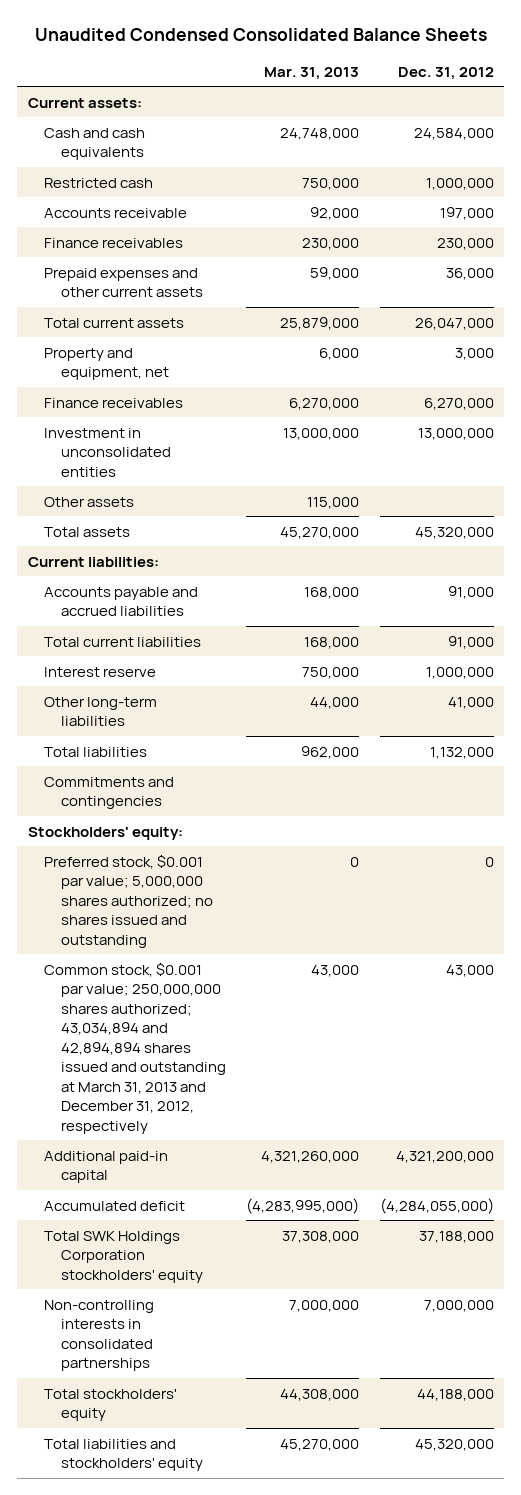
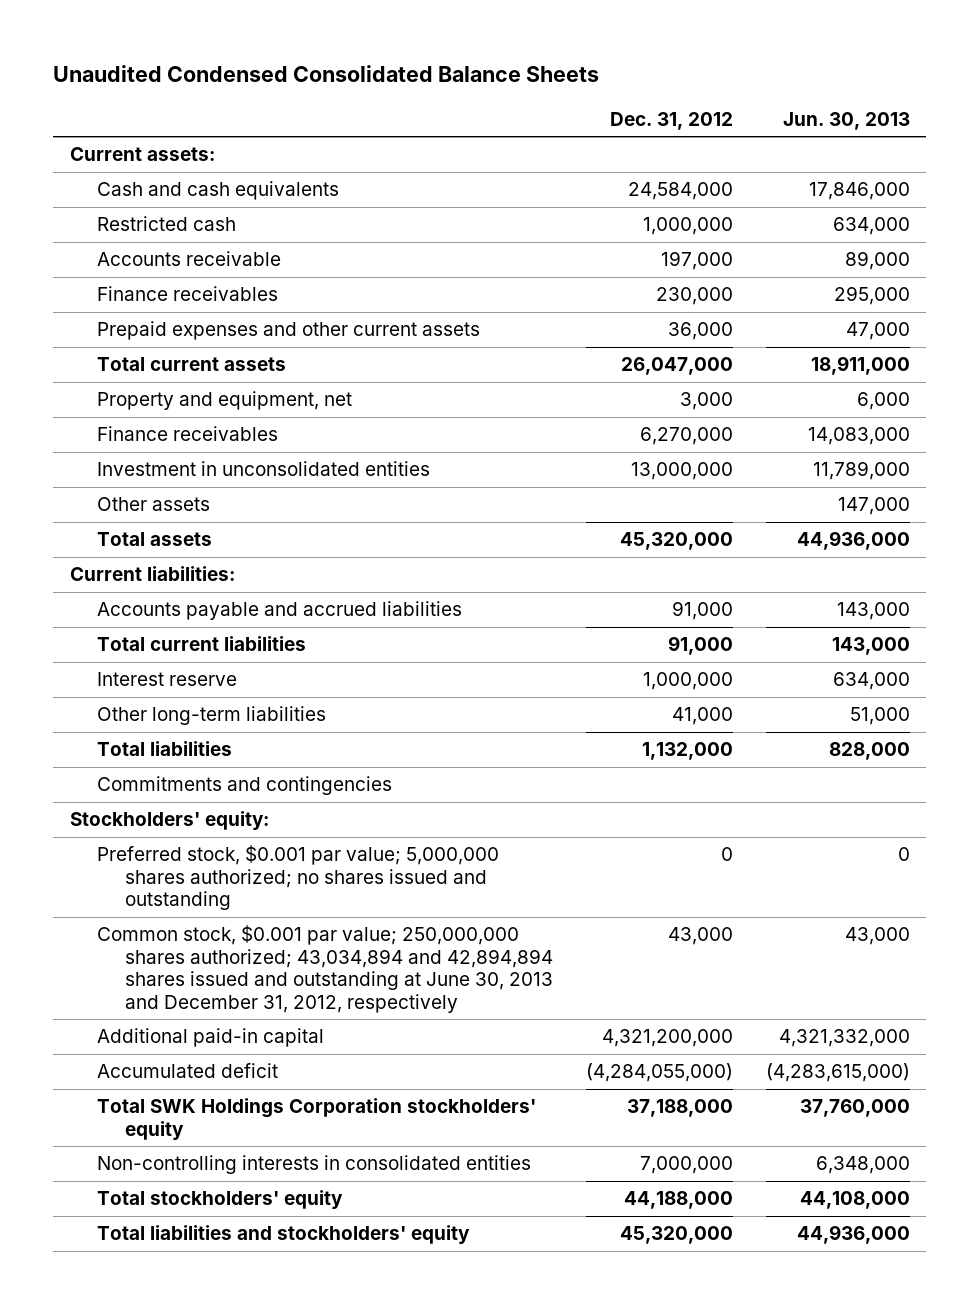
- | Mar. 31, 2013 | Dec. 31, 2012
+ | Dec. 31, 2012 | Jun. 30, 2013
- Common stock, $0.001 par value; 250,000,000 shares authorized; 43,034,894 and 42,894,894 shares issued and outstanding at March 31, 2013 and December 31, 2012, respectively | 43,000 | 43,000
+ Common stock, $0.001 par value; 250,000,000 shares authorized; 43,034,894 and 42,894,894 shares issued and outstanding at June 30, 2013 and December 31, 2012, respectively | 43,000 | 43,000
- Non-controlling interests in consolidated partnerships | 7,000,000 | 7,000,000
+ Non-controlling interests in consolidated entities | 7,000,000 | 6,348,000

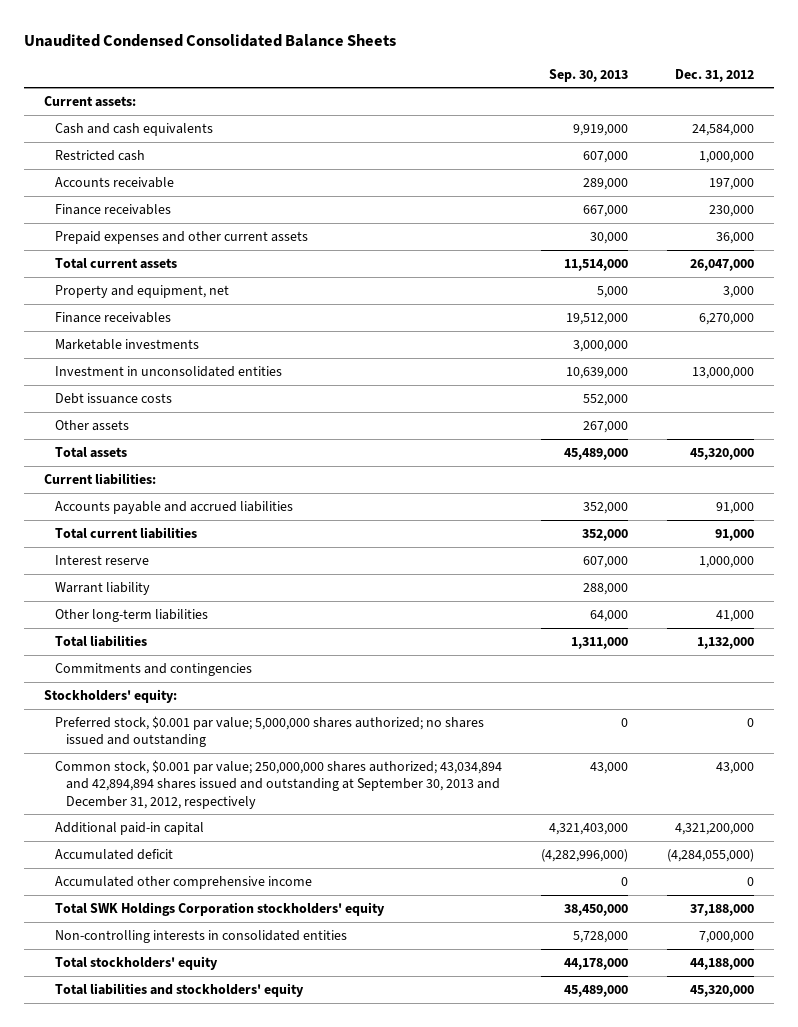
- | Dec. 31, 2012 | Jun. 30, 2013
+ | Sep. 30, 2013 | Dec. 31, 2012
+ Marketable investments | 3,000,000 |
+ Debt issuance costs | 552,000 |
+ Warrant liability | 288,000 |
- Common stock, $0.001 par value; 250,000,000 shares authorized; 43,034,894 and 42,894,894 shares issued and outstanding at June 30, 2013 and December 31, 2012, respectively | 43,000 | 43,000
+ Common stock, $0.001 par value; 250,000,000 shares authorized; 43,034,894 and 42,894,894 shares issued and outstanding at September 30, 2013 and December 31, 2012, respectively | 43,000 | 43,000
+ Accumulated other comprehensive income | 0 | 0

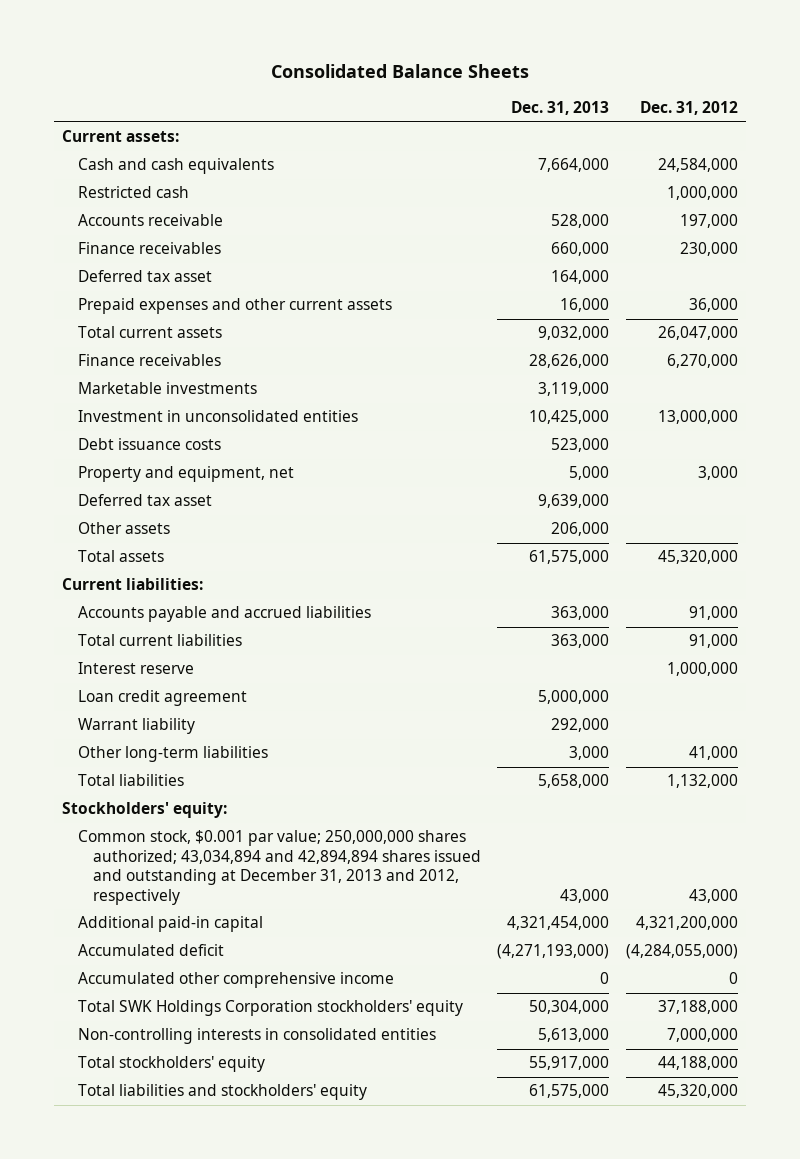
- Unaudited Condensed Consolidated Balance Sheets
+ Consolidated Balance Sheets
- | Sep. 30, 2013 | Dec. 31, 2012
+ | Dec. 31, 2013 | Dec. 31, 2012
+ Deferred tax asset | 164,000 |
moved down: Property and equipment, net | 5,000 | 3,000
+ Deferred tax asset | 9,639,000 |
+ Loan credit agreement | 5,000,000 |
- Commitments and contingencies
- Preferred stock, $0.001 par value; 5,000,000 shares authorized; no shares issued and outstanding | 0 | 0
- Common stock, $0.001 par value; 250,000,000 shares authorized; 43,034,894 and 42,894,894 shares issued and outstanding at September 30, 2013 and December 31, 2012, respectively | 43,000 | 43,000
+ Common stock, $0.001 par value; 250,000,000 shares authorized; 43,034,894 and 42,894,894 shares issued and outstanding at December 31, 2013 and 2012, respectively | 43,000 | 43,000

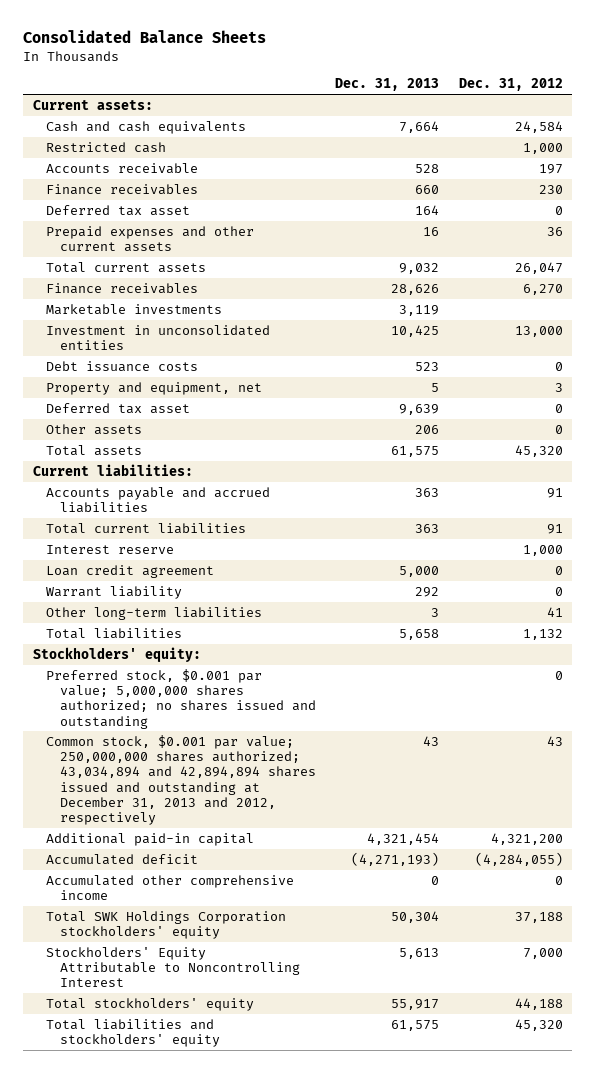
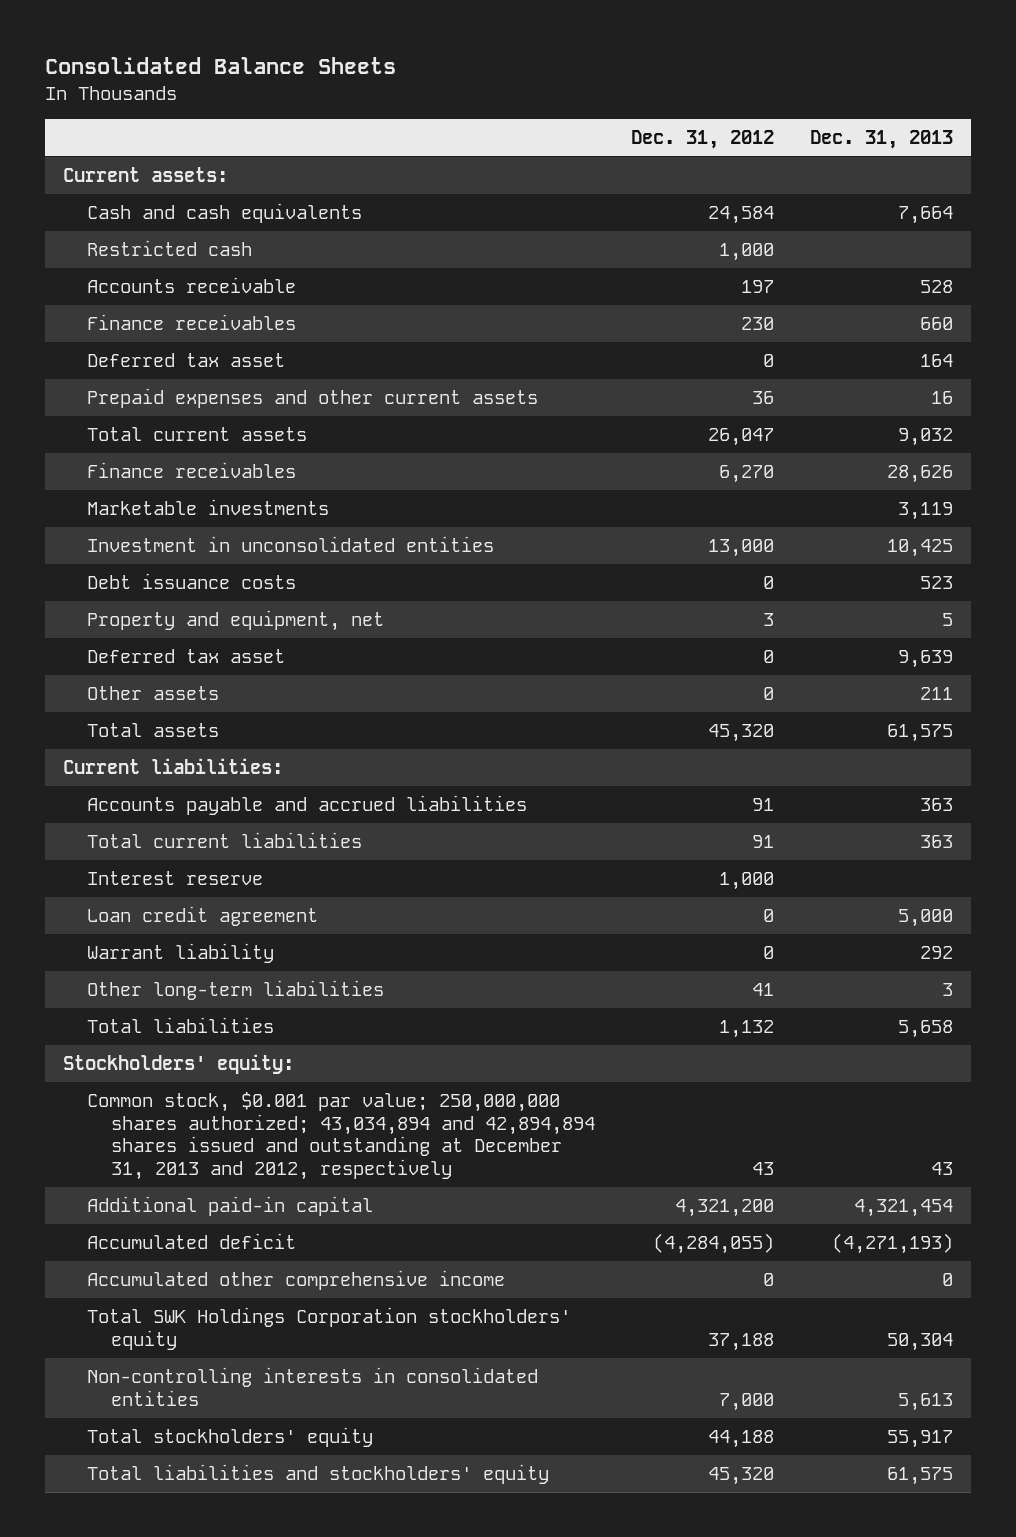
- | Dec. 31, 2013 | Dec. 31, 2012
+ | Dec. 31, 2012 | Dec. 31, 2013
- Other assets | 206 | 0
+ Other assets | 0 | 211
- Preferred stock, $0.001 par value; 5,000,000 shares authorized; no shares issued and outstanding | | 0
- Stockholders' Equity Attributable to Noncontrolling Interest | 5,613 | 7,000
+ Non-controlling interests in consolidated entities | 7,000 | 5,613

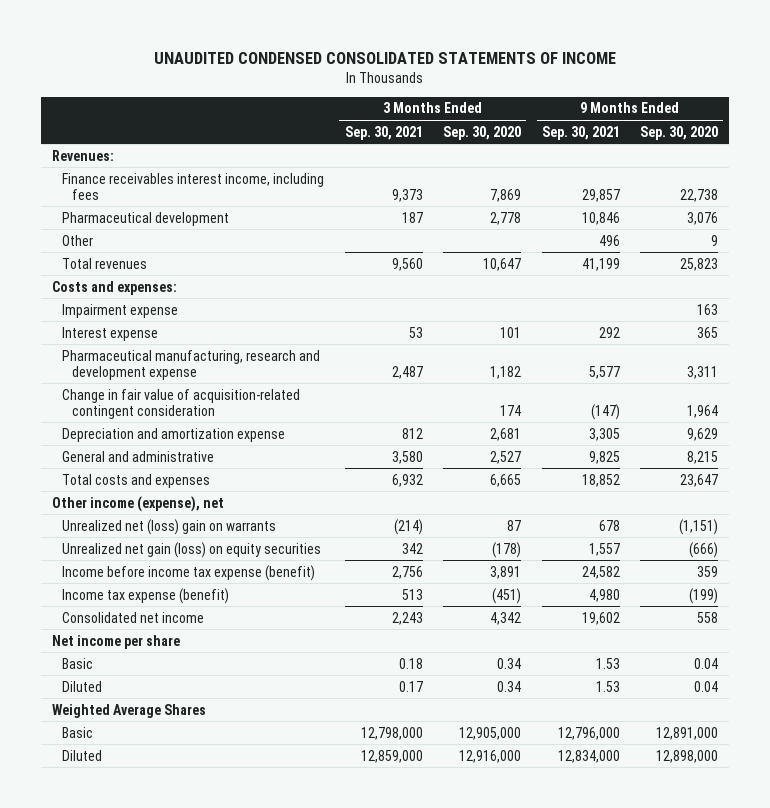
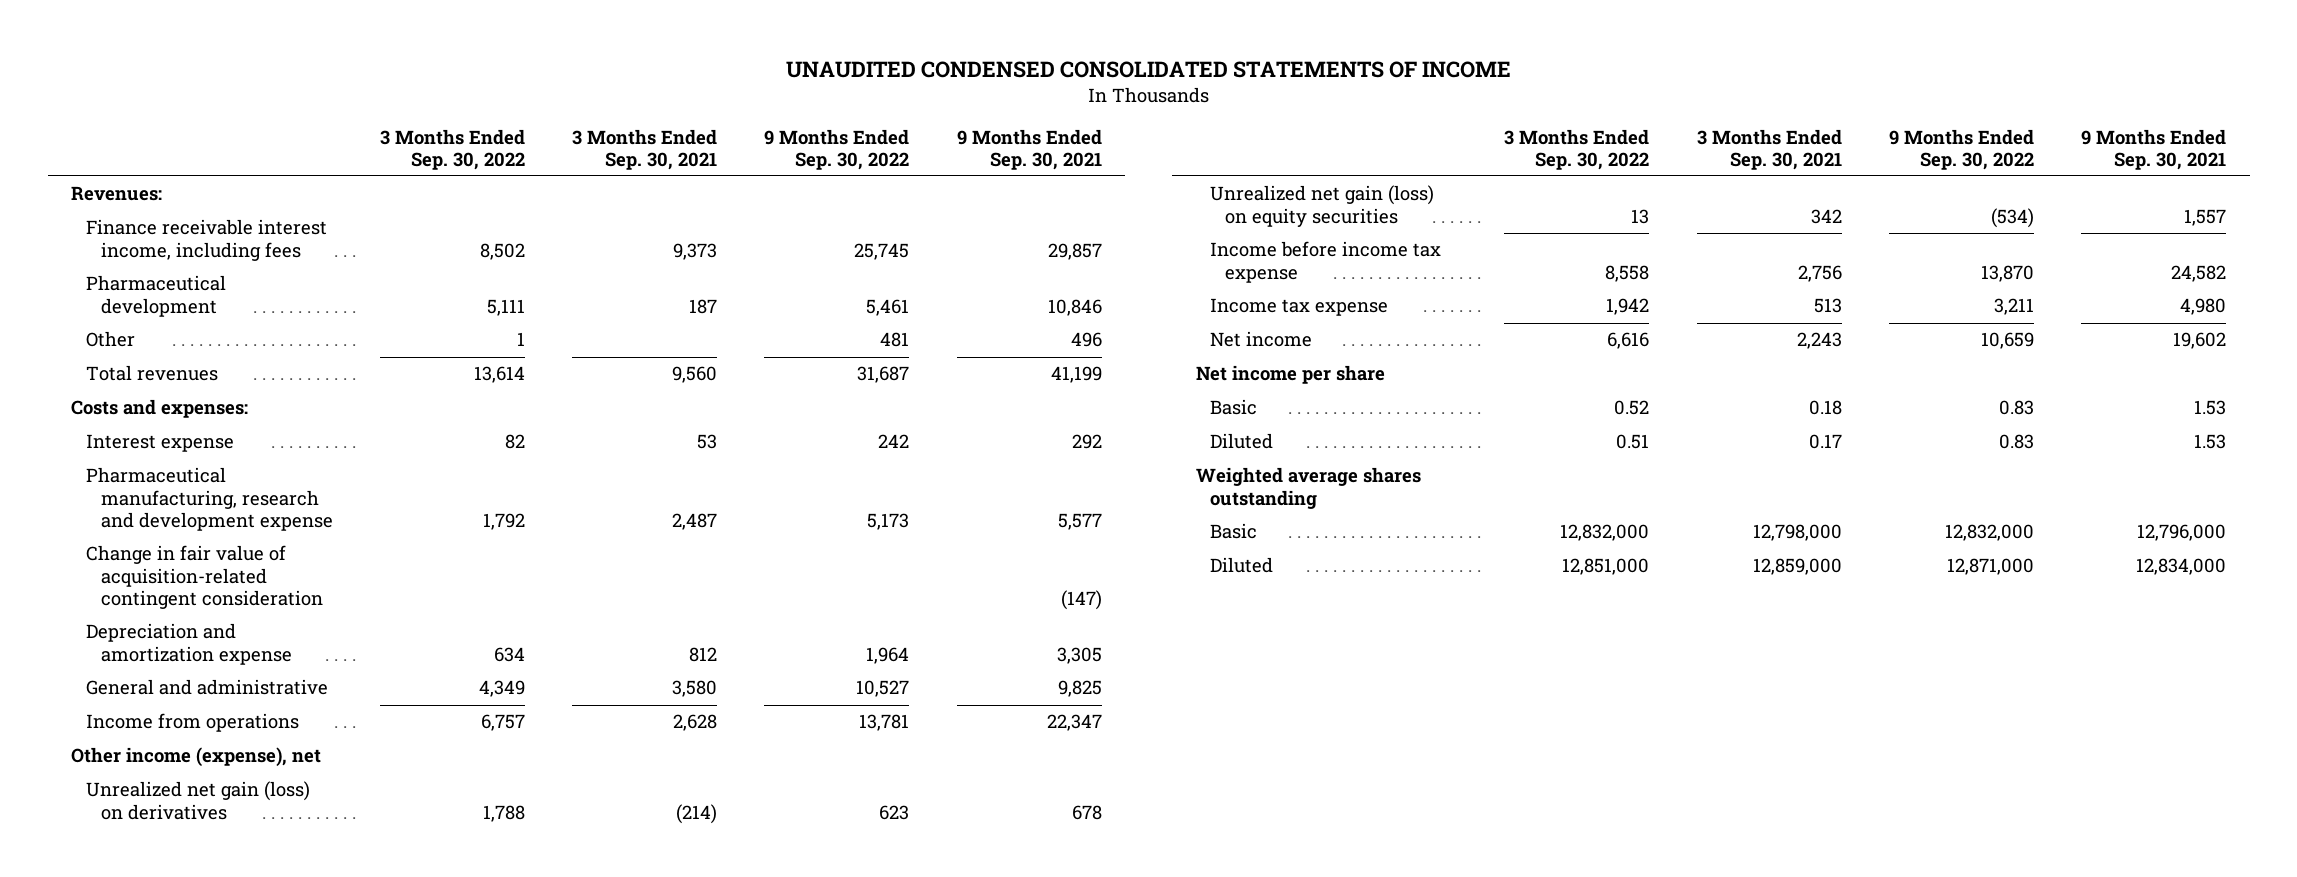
- | 3 Months Ended Sep. 30, 2021 | 3 Months Ended Sep. 30, 2020 | 9 Months Ended Sep. 30, 2021 | 9 Months Ended Sep. 30, 2020
+ | 3 Months Ended Sep. 30, 2022 | 3 Months Ended Sep. 30, 2021 | 9 Months Ended Sep. 30, 2022 | 9 Months Ended Sep. 30, 2021
- Finance receivables interest income, including fees | 9,373 | 7,869 | 29,857 | 22,738
+ Finance receivable interest income, including fees | 8,502 | 9,373 | 25,745 | 29,857
- Impairment expense | | | | 163
- Total costs and expenses | 6,932 | 6,665 | 18,852 | 23,647
+ Income from operations | 6,757 | 2,628 | 13,781 | 22,347
- Unrealized net (loss) gain on warrants | (214) | 87 | 678 | (1,151)
+ Unrealized net gain (loss) on derivatives | 1,788 | (214) | 623 | 678
- Income before income tax expense (benefit) | 2,756 | 3,891 | 24,582 | 359
- Income tax expense (benefit) | 513 | (451) | 4,980 | (199)
- Consolidated net income | 2,243 | 4,342 | 19,602 | 558
+ Income before income tax expense | 8,558 | 2,756 | 13,870 | 24,582
+ Income tax expense | 1,942 | 513 | 3,211 | 4,980
+ Net income | 6,616 | 2,243 | 10,659 | 19,602
- Weighted Average Shares
+ Weighted average shares outstanding

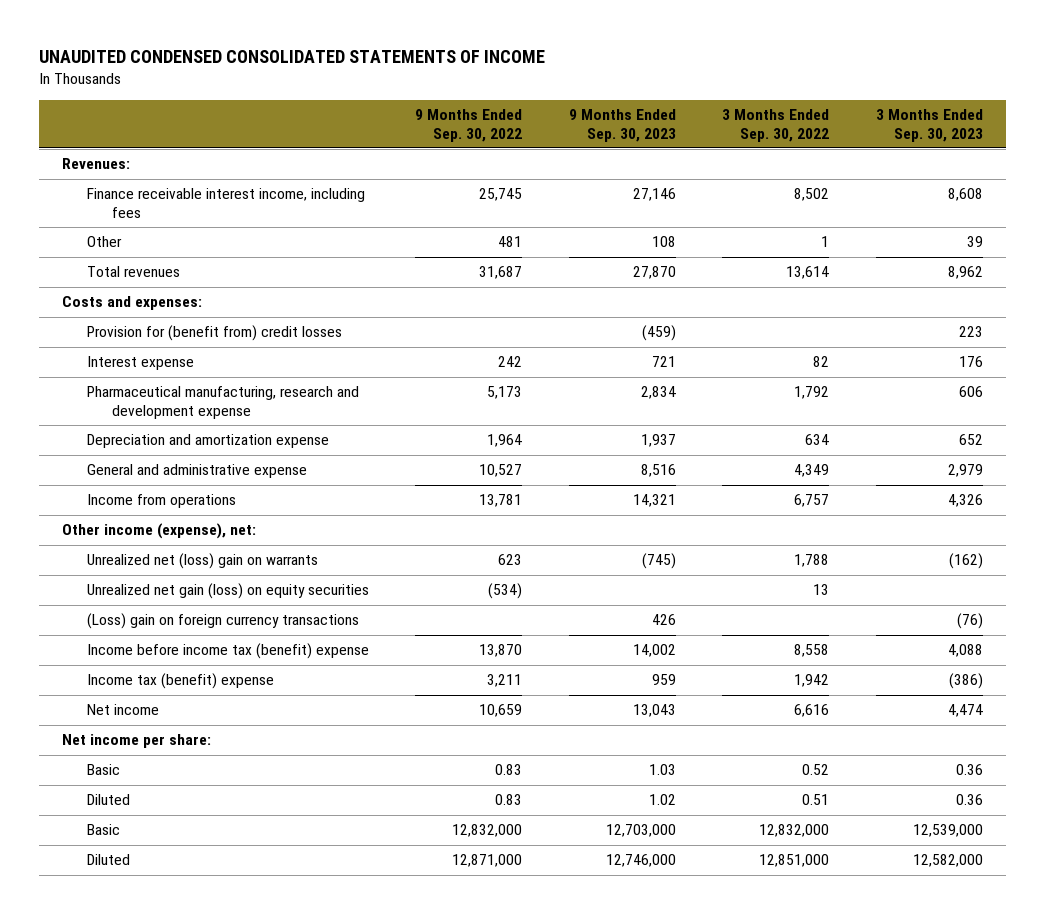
- | 3 Months Ended Sep. 30, 2022 | 3 Months Ended Sep. 30, 2021 | 9 Months Ended Sep. 30, 2022 | 9 Months Ended Sep. 30, 2021
+ | 9 Months Ended Sep. 30, 2022 | 9 Months Ended Sep. 30, 2023 | 3 Months Ended Sep. 30, 2022 | 3 Months Ended Sep. 30, 2023
- Pharmaceutical development | 5,111 | 187 | 5,461 | 10,846
+ Provision for (benefit from) credit losses | | (459) | | 223
- Change in fair value of acquisition-related contingent consideration | | | | (147)
- General and administrative | 4,349 | 3,580 | 10,527 | 9,825
+ General and administrative expense | 10,527 | 8,516 | 4,349 | 2,979
- Other income (expense), net
- Unrealized net gain (loss) on derivatives | 1,788 | (214) | 623 | 678
+ Other income (expense), net:
+ Unrealized net (loss) gain on warrants | 623 | (745) | 1,788 | (162)
- Income before income tax expense | 8,558 | 2,756 | 13,870 | 24,582
- Income tax expense | 1,942 | 513 | 3,211 | 4,980
+ (Loss) gain on foreign currency transactions | | 426 | | (76)
+ Income before income tax (benefit) expense | 13,870 | 14,002 | 8,558 | 4,088
+ Income tax (benefit) expense | 3,211 | 959 | 1,942 | (386)
- Net income per share
+ Net income per share:
- Weighted average shares outstanding

